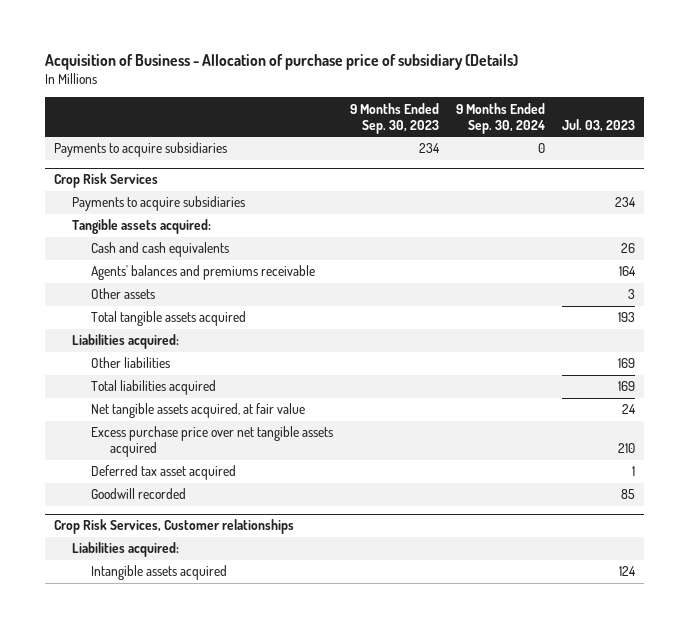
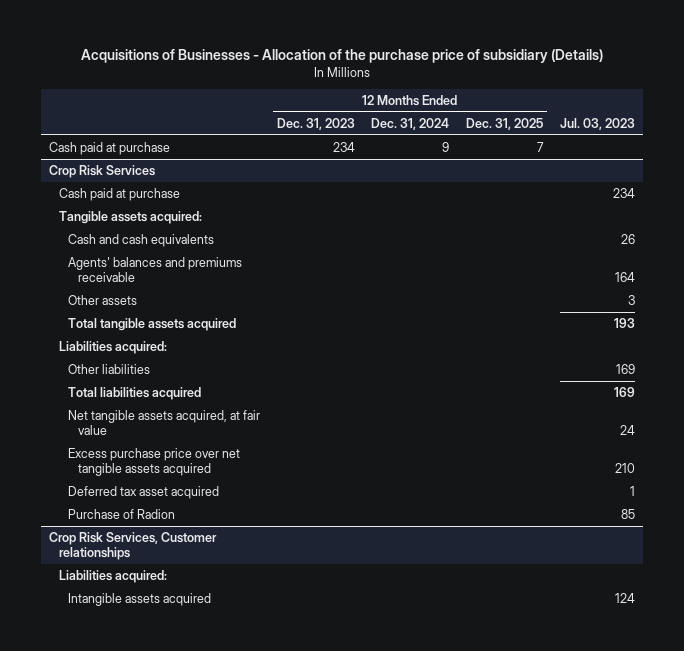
- Acquisition of Business - Allocation of purchase price of subsidiary (Details)
+ Acquisitions of Businesses - Allocation of the purchase price of subsidiary (Details)
- | 9 Months Ended Sep. 30, 2023 | 9 Months Ended Sep. 30, 2024 | Jul. 03, 2023
+ | 12 Months Ended Dec. 31, 2023 | 12 Months Ended Dec. 31, 2024 | 12 Months Ended Dec. 31, 2025 | Jul. 03, 2023
- Payments to acquire subsidiaries | 234 | 0 |
+ Cash paid at purchase | 234 | 9 | 7 |
@ Crop Risk Services
- Payments to acquire subsidiaries | | | 234
+ Cash paid at purchase | | | | 234
- Goodwill recorded | | | 85
+ Purchase of Radion | | | | 85

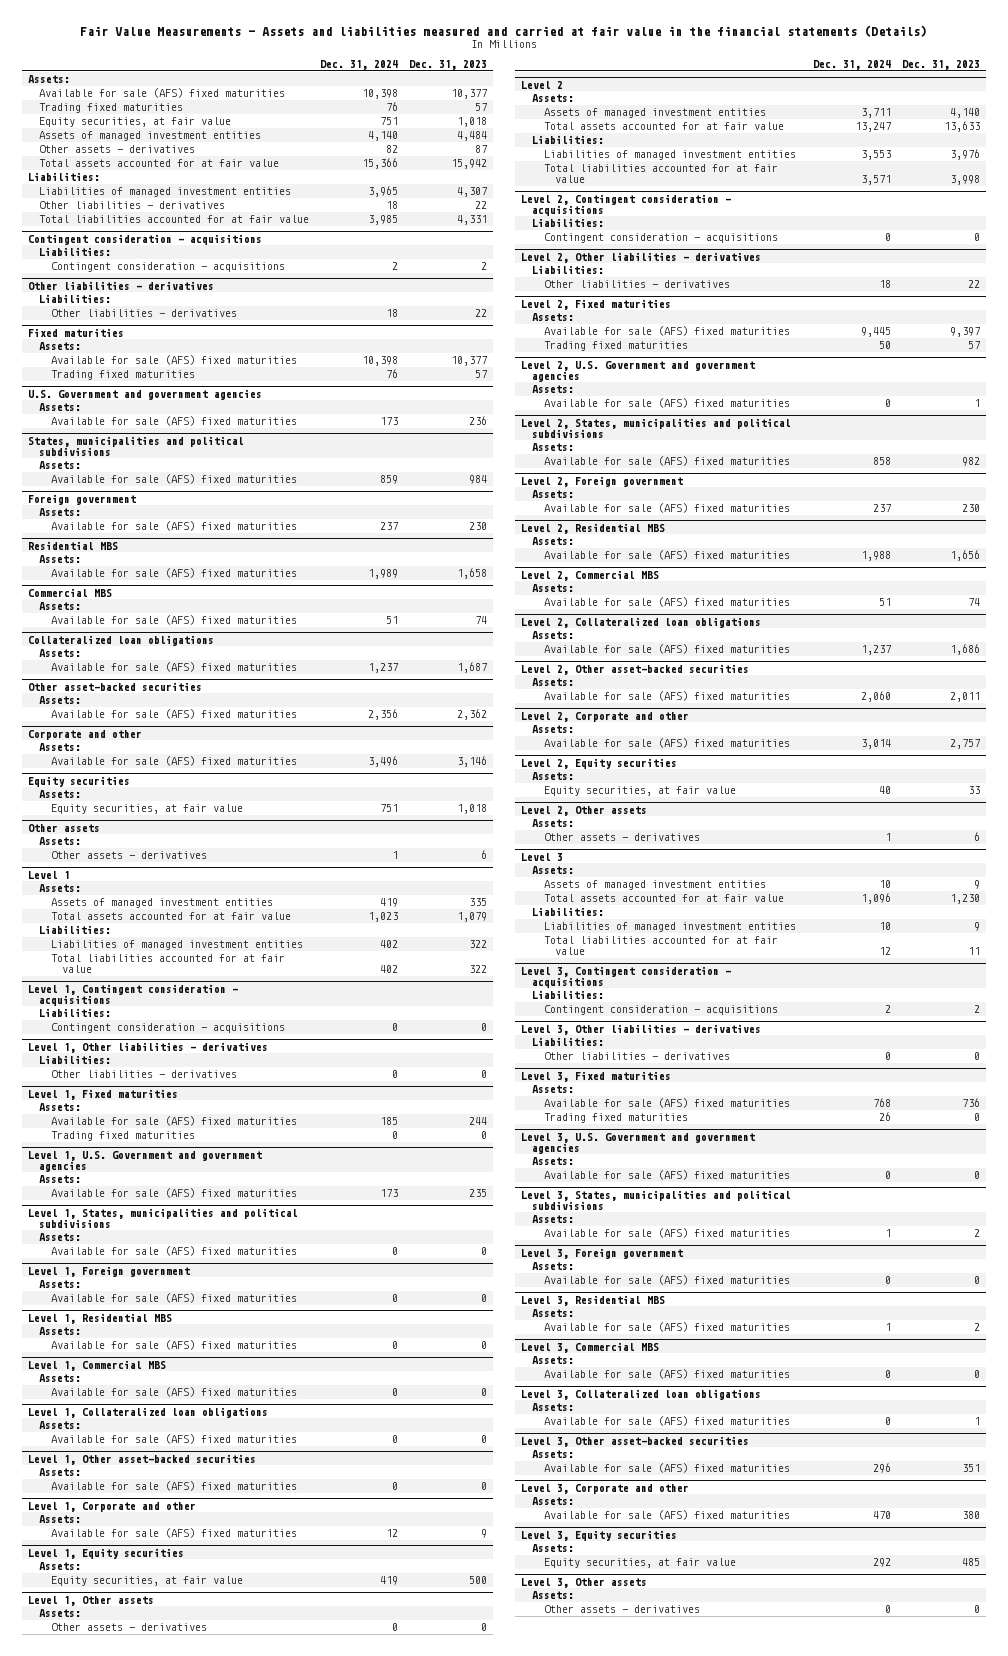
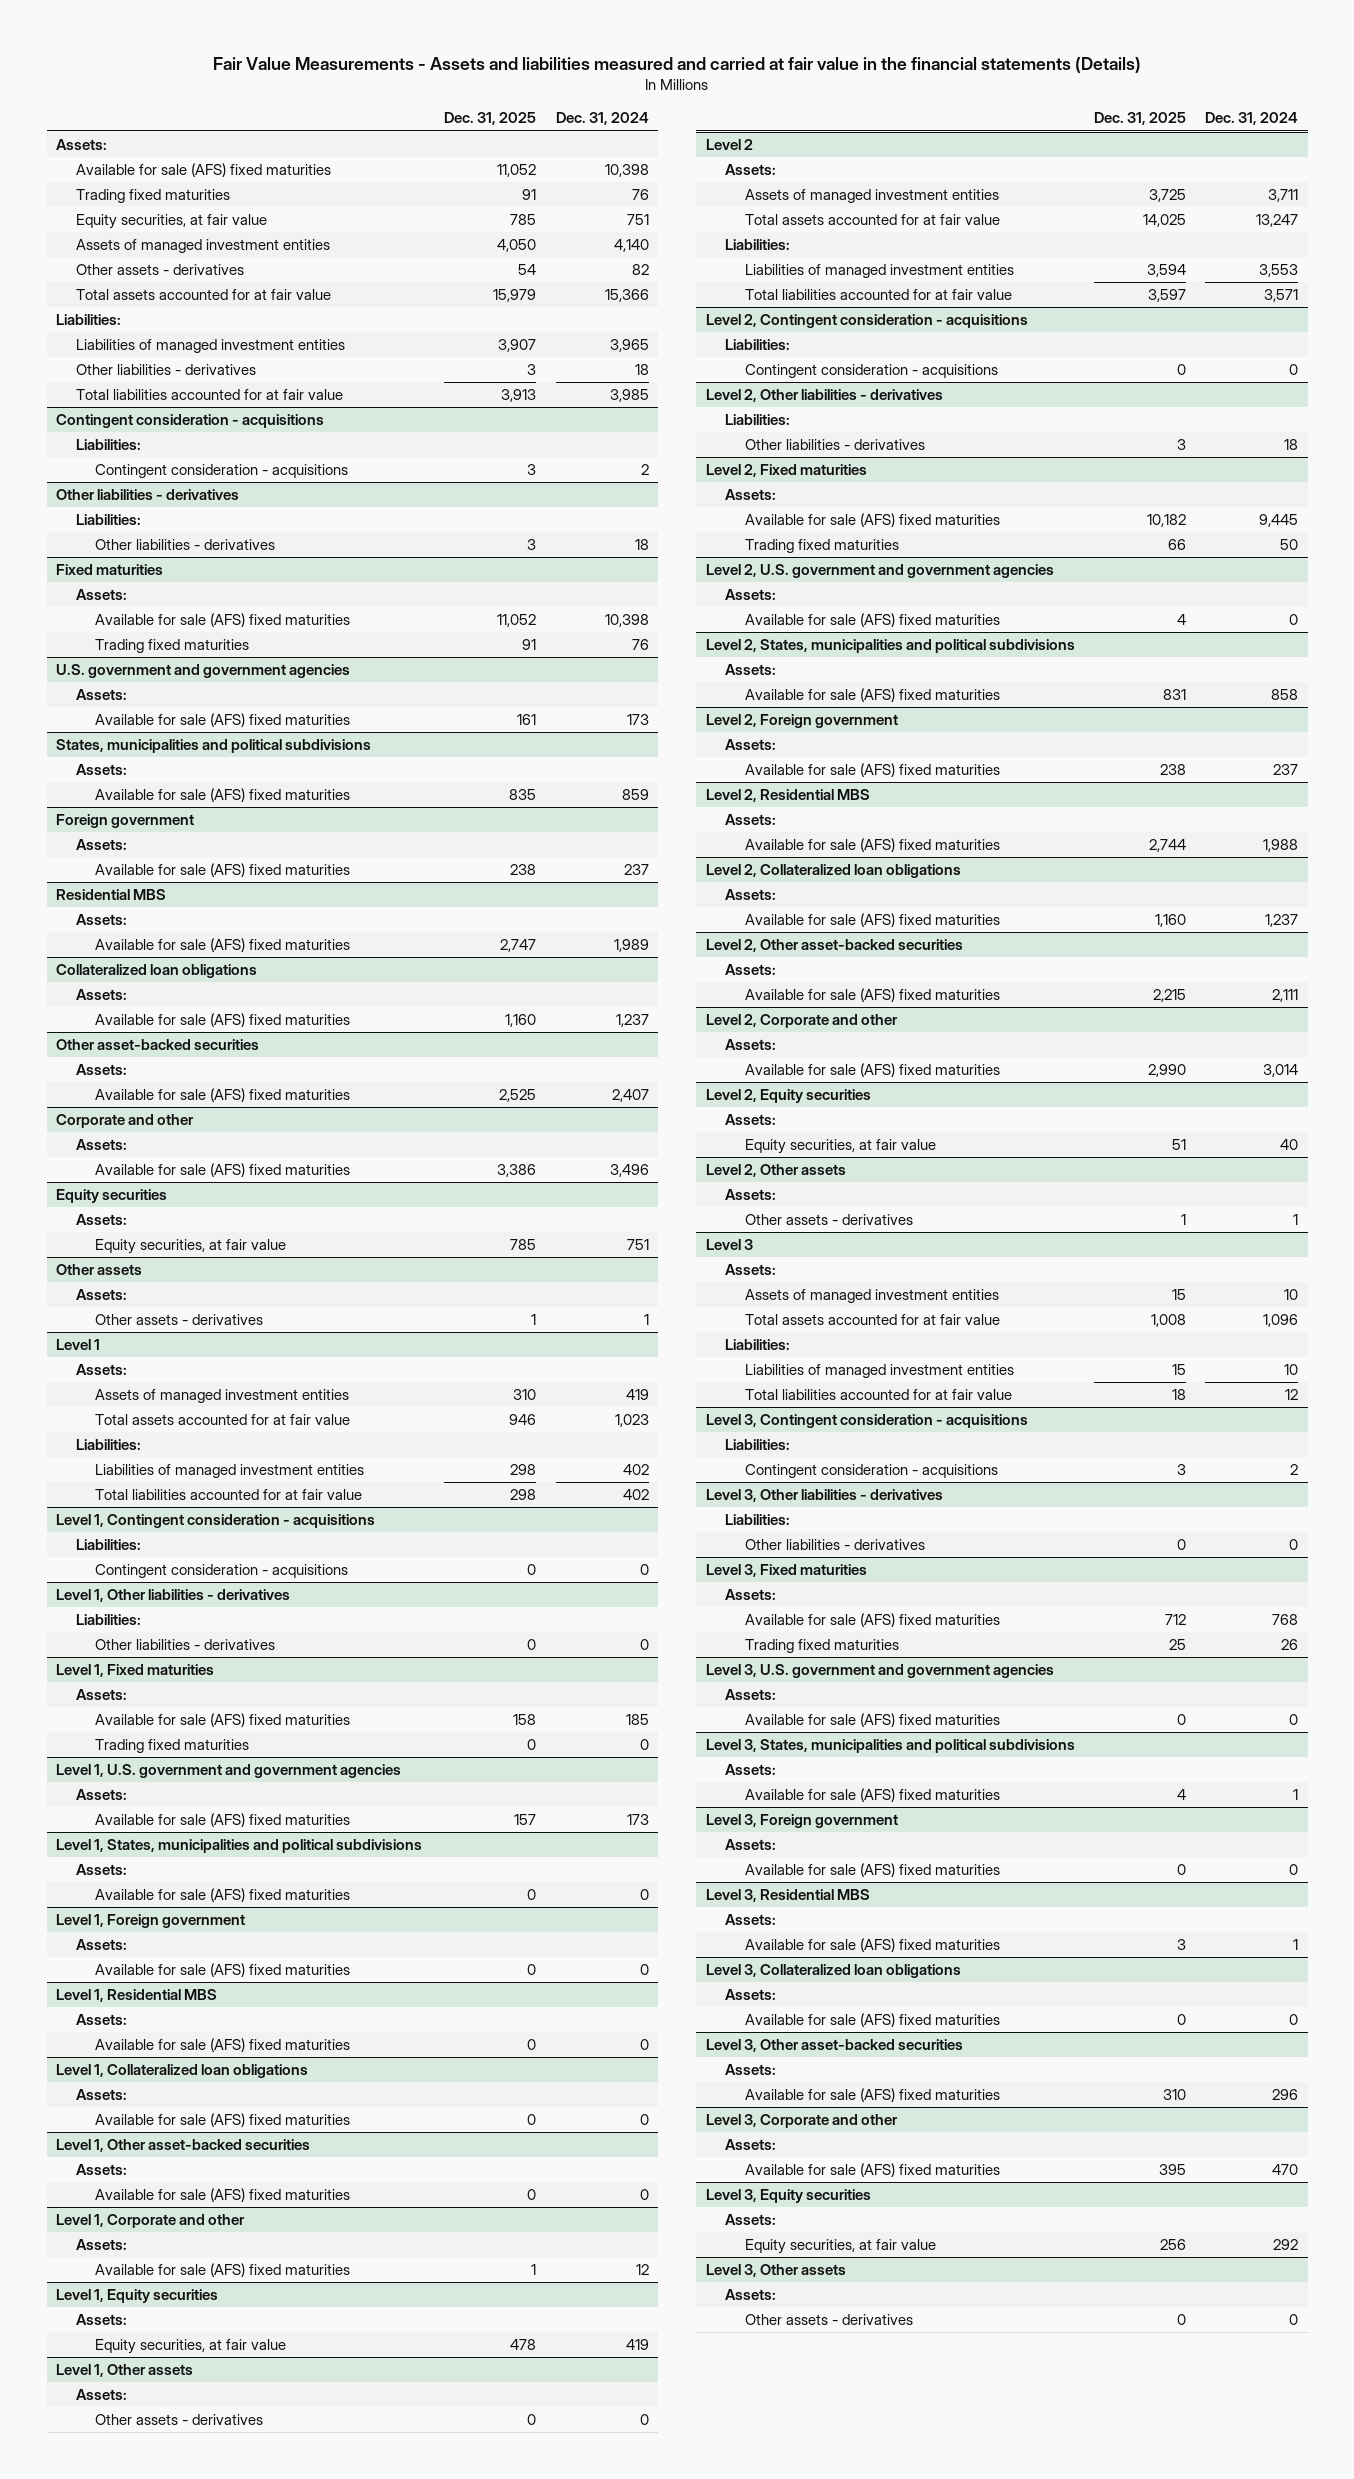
- | Dec. 31, 2024 | Dec. 31, 2023
+ | Dec. 31, 2025 | Dec. 31, 2024
- U.S. Government and government agencies
+ U.S. government and government agencies
- Commercial MBS
- Assets:
- Available for sale (AFS) fixed maturities | 51 | 74
@ Other asset-backed securities
- Available for sale (AFS) fixed maturities | 2,356 | 2,362
+ Available for sale (AFS) fixed maturities | 2,525 | 2,407
- Level 1, U.S. Government and government agencies
+ Level 1, U.S. government and government agencies
- Level 1, Commercial MBS
- Assets:
- Available for sale (AFS) fixed maturities | 0 | 0
- Level 2, U.S. Government and government agencies
+ Level 2, U.S. government and government agencies
- Level 2, Commercial MBS
- Assets:
- Available for sale (AFS) fixed maturities | 51 | 74
@ Level 2, Other asset-backed securities
- Available for sale (AFS) fixed maturities | 2,060 | 2,011
+ Available for sale (AFS) fixed maturities | 2,215 | 2,111
- Level 3, U.S. Government and government agencies
+ Level 3, U.S. government and government agencies
- Level 3, Commercial MBS
- Assets:
- Available for sale (AFS) fixed maturities | 0 | 0

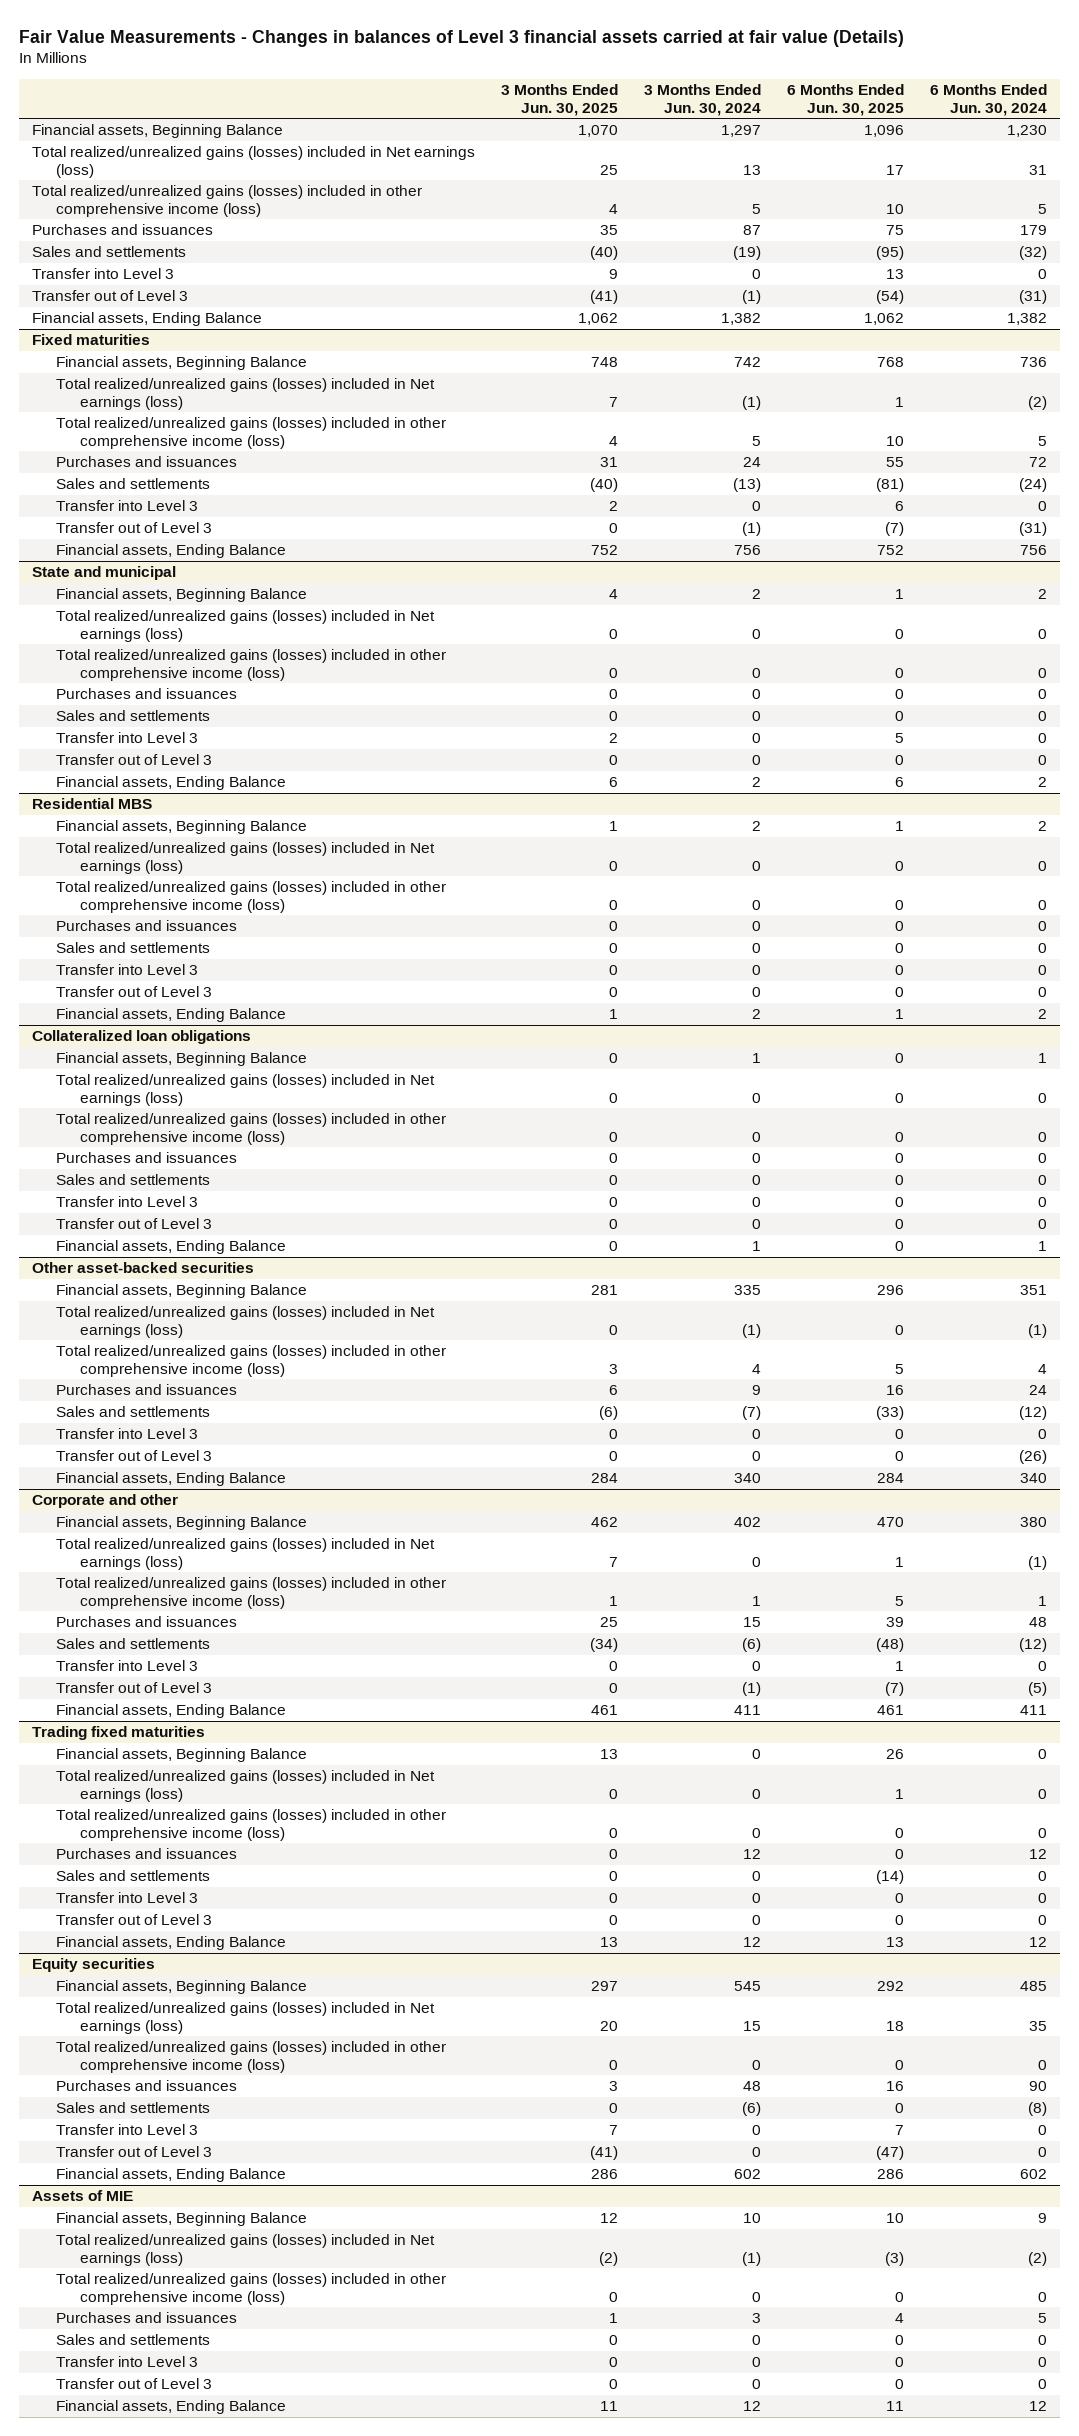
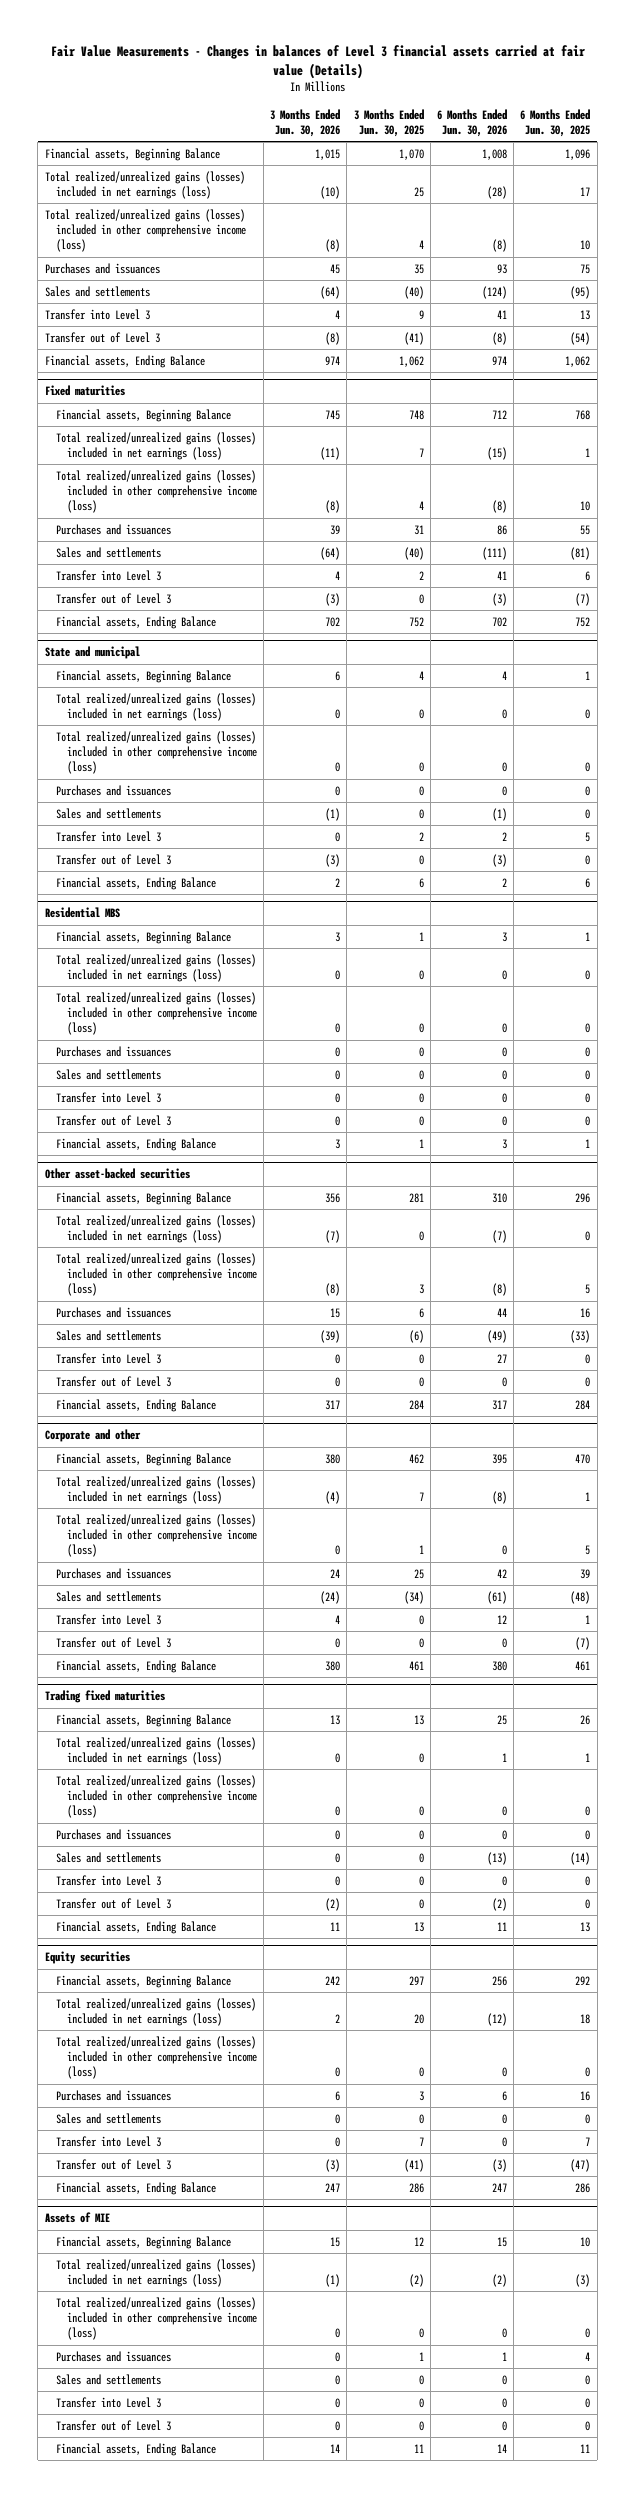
- | 3 Months Ended Jun. 30, 2025 | 3 Months Ended Jun. 30, 2024 | 6 Months Ended Jun. 30, 2025 | 6 Months Ended Jun. 30, 2024
+ | 3 Months Ended Jun. 30, 2026 | 3 Months Ended Jun. 30, 2025 | 6 Months Ended Jun. 30, 2026 | 6 Months Ended Jun. 30, 2025
- Total realized/unrealized gains (losses) included in Net earnings (loss) | 25 | 13 | 17 | 31
+ Total realized/unrealized gains (losses) included in net earnings (loss) | (10) | 25 | (28) | 17
@ Fixed maturities
- Total realized/unrealized gains (losses) included in Net earnings (loss) | 7 | (1) | 1 | (2)
+ Total realized/unrealized gains (losses) included in net earnings (loss) | (11) | 7 | (15) | 1
@ State and municipal
- Total realized/unrealized gains (losses) included in Net earnings (loss) | 0 | 0 | 0 | 0
+ Total realized/unrealized gains (losses) included in net earnings (loss) | 0 | 0 | 0 | 0
@ Residential MBS
- Total realized/unrealized gains (losses) included in Net earnings (loss) | 0 | 0 | 0 | 0
+ Total realized/unrealized gains (losses) included in net earnings (loss) | 0 | 0 | 0 | 0
- Collateralized loan obligations
- Financial assets, Beginning Balance | 0 | 1 | 0 | 1
- Total realized/unrealized gains (losses) included in Net earnings (loss) | 0 | 0 | 0 | 0
- Total realized/unrealized gains (losses) included in other comprehensive income (loss) | 0 | 0 | 0 | 0
- Purchases and issuances | 0 | 0 | 0 | 0
- Sales and settlements | 0 | 0 | 0 | 0
- Transfer into Level 3 | 0 | 0 | 0 | 0
- Transfer out of Level 3 | 0 | 0 | 0 | 0
- Financial assets, Ending Balance | 0 | 1 | 0 | 1
@ Other asset-backed securities
- Total realized/unrealized gains (losses) included in Net earnings (loss) | 0 | (1) | 0 | (1)
+ Total realized/unrealized gains (losses) included in net earnings (loss) | (7) | 0 | (7) | 0
@ Corporate and other
- Total realized/unrealized gains (losses) included in Net earnings (loss) | 7 | 0 | 1 | (1)
+ Total realized/unrealized gains (losses) included in net earnings (loss) | (4) | 7 | (8) | 1
@ Trading fixed maturities
- Total realized/unrealized gains (losses) included in Net earnings (loss) | 0 | 0 | 1 | 0
+ Total realized/unrealized gains (losses) included in net earnings (loss) | 0 | 0 | 1 | 1
@ Equity securities
- Total realized/unrealized gains (losses) included in Net earnings (loss) | 20 | 15 | 18 | 35
+ Total realized/unrealized gains (losses) included in net earnings (loss) | 2 | 20 | (12) | 18
@ Assets of MIE
- Total realized/unrealized gains (losses) included in Net earnings (loss) | (2) | (1) | (3) | (2)
+ Total realized/unrealized gains (losses) included in net earnings (loss) | (1) | (2) | (2) | (3)

